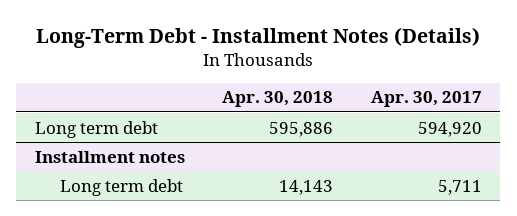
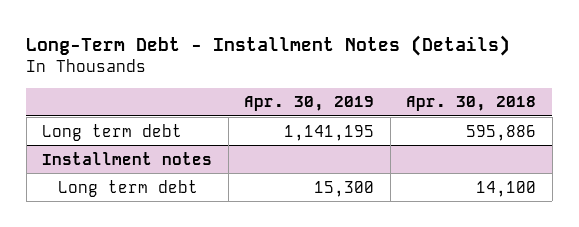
- | Apr. 30, 2018 | Apr. 30, 2017
+ | Apr. 30, 2019 | Apr. 30, 2018
@ Installment notes
- Long term debt | 14,143 | 5,711
+ Long term debt | 15,300 | 14,100

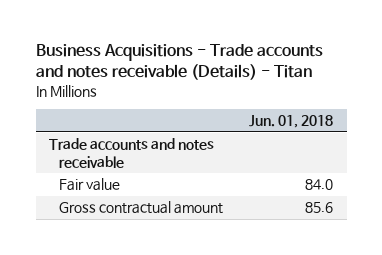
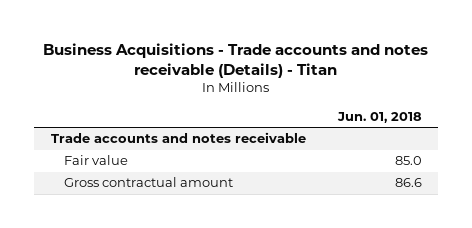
- Fair value | 84.0
- Gross contractual amount | 85.6
+ Fair value | 85.0
+ Gross contractual amount | 86.6

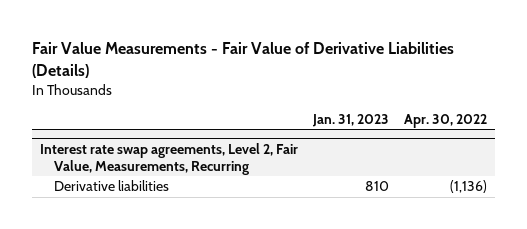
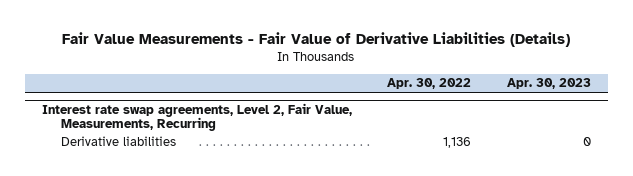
- | Jan. 31, 2023 | Apr. 30, 2022
+ | Apr. 30, 2022 | Apr. 30, 2023
@ Interest rate swap agreements, Level 2, Fair Value, Measurements, Recurring
- Derivative liabilities | 810 | (1,136)
+ Derivative liabilities | 1,136 | 0

